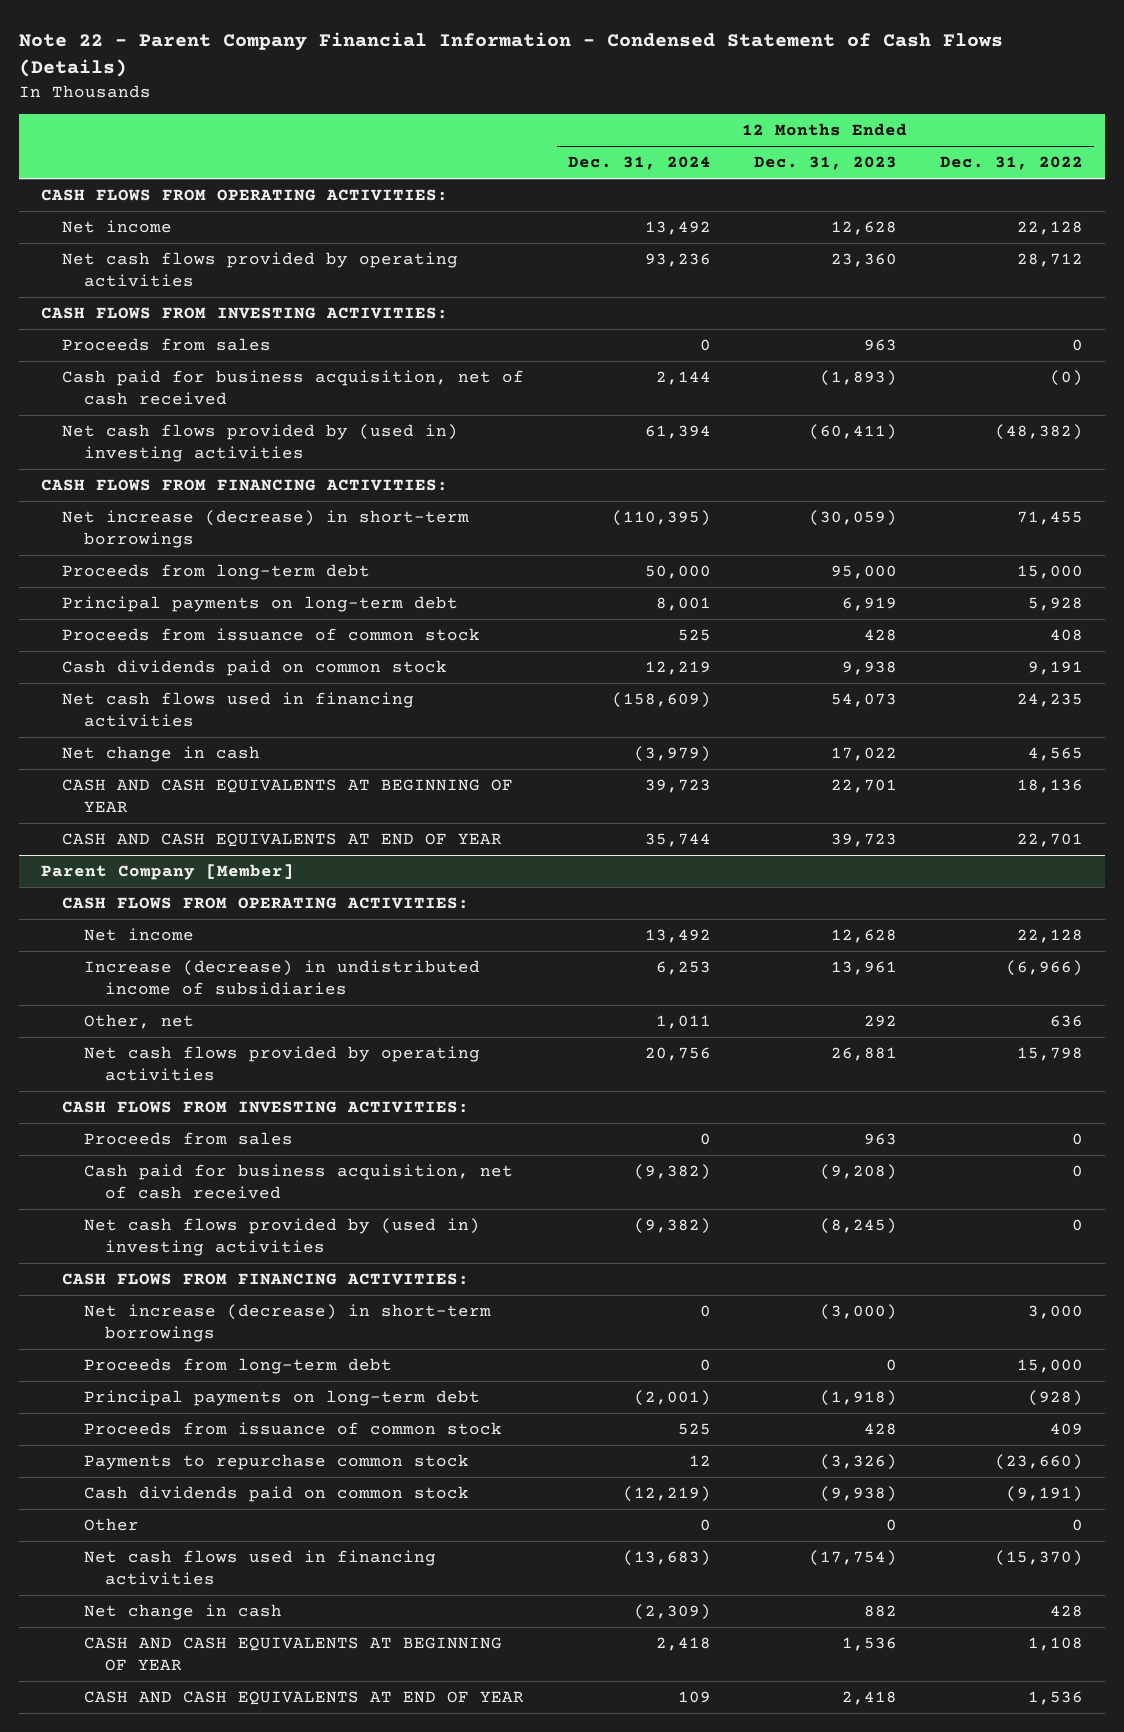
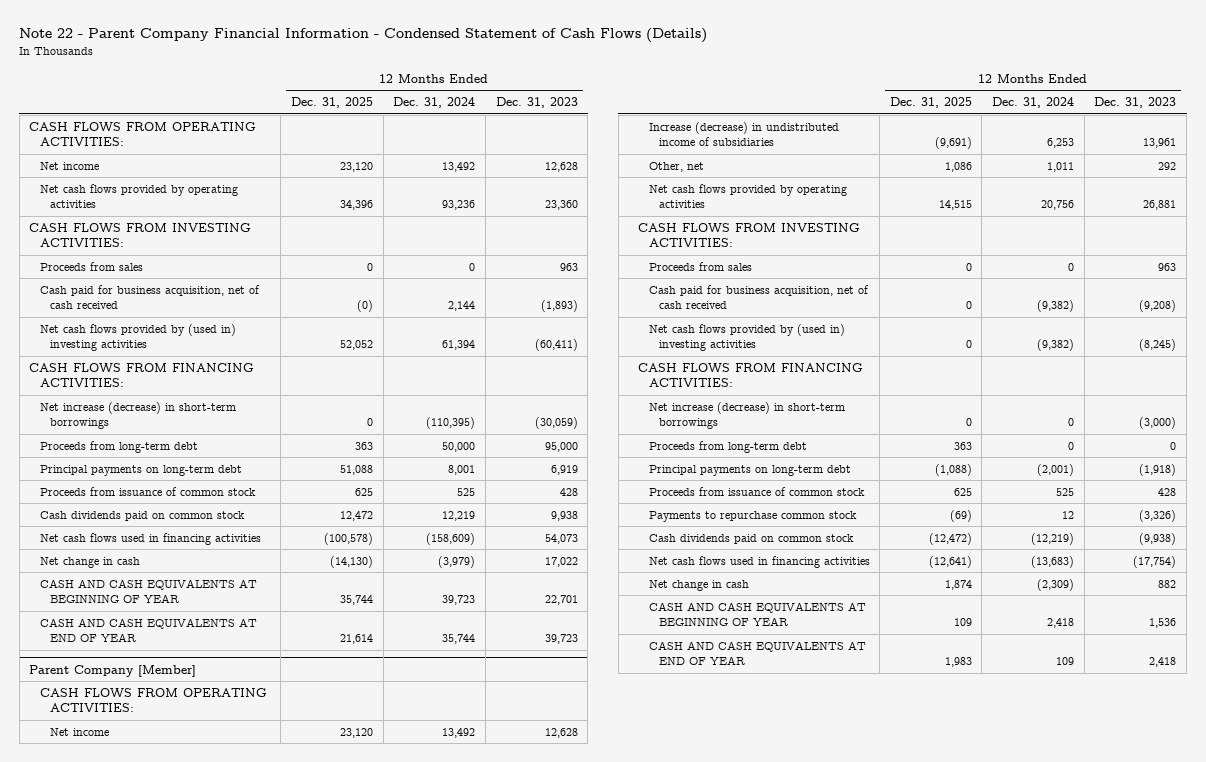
- | 12 Months Ended Dec. 31, 2024 | 12 Months Ended Dec. 31, 2023 | 12 Months Ended Dec. 31, 2022
+ | 12 Months Ended Dec. 31, 2025 | 12 Months Ended Dec. 31, 2024 | 12 Months Ended Dec. 31, 2023
@ Parent Company [Member]
- Other | 0 | 0 | 0

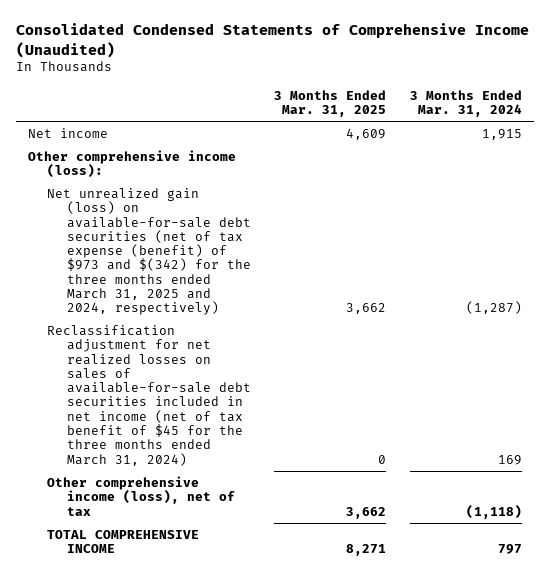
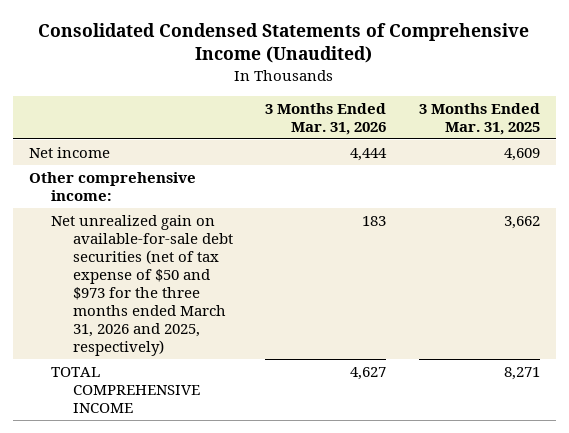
- | 3 Months Ended Mar. 31, 2025 | 3 Months Ended Mar. 31, 2024
+ | 3 Months Ended Mar. 31, 2026 | 3 Months Ended Mar. 31, 2025
- Other comprehensive income (loss):
- Net unrealized gain (loss) on available-for-sale debt securities (net of tax expense (benefit) of $973 and $(342) for the three months ended March 31, 2025 and 2024, respectively) | 3,662 | (1,287)
- Reclassification adjustment for net realized losses on sales of available-for-sale debt securities included in net income (net of tax benefit of $45 for the three months ended March 31, 2024) | 0 | 169
- Other comprehensive income (loss), net of tax | 3,662 | (1,118)
+ Other comprehensive income:
+ Net unrealized gain on available-for-sale debt securities (net of tax expense of $50 and $973 for the three months ended March 31, 2026 and 2025, respectively) | 183 | 3,662

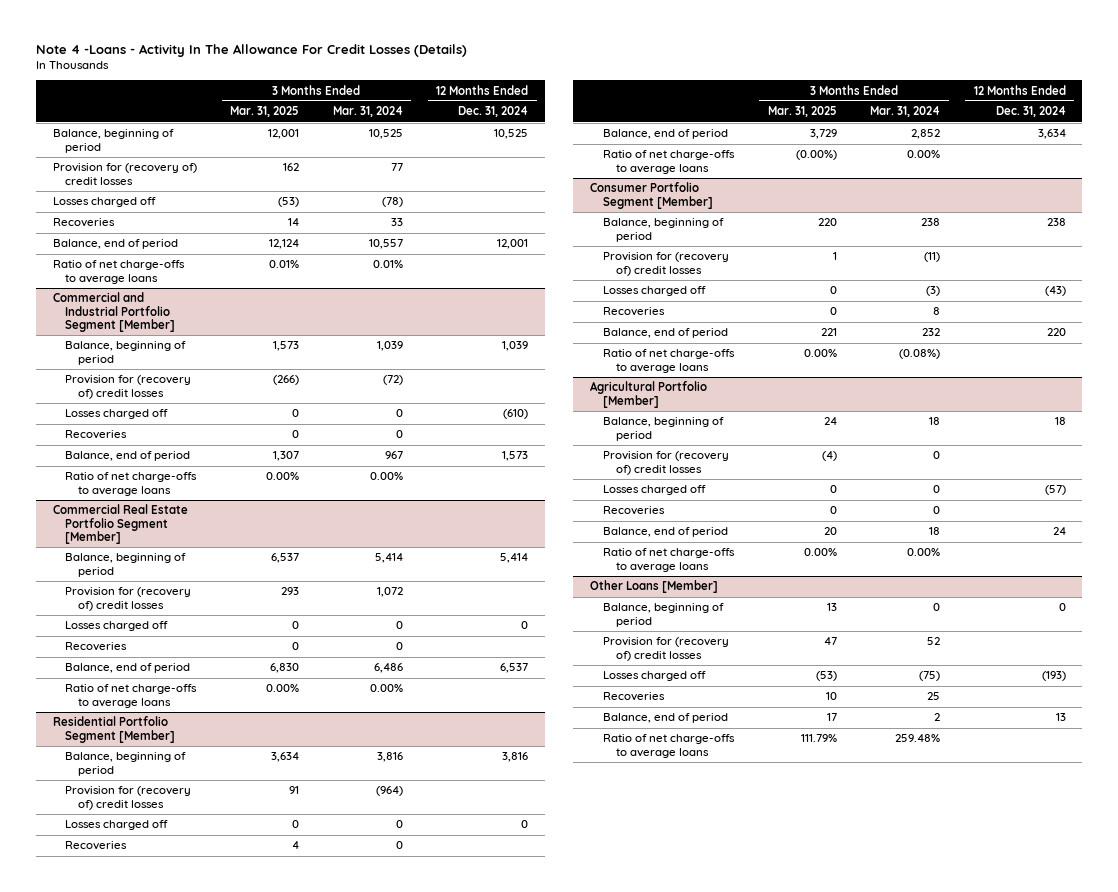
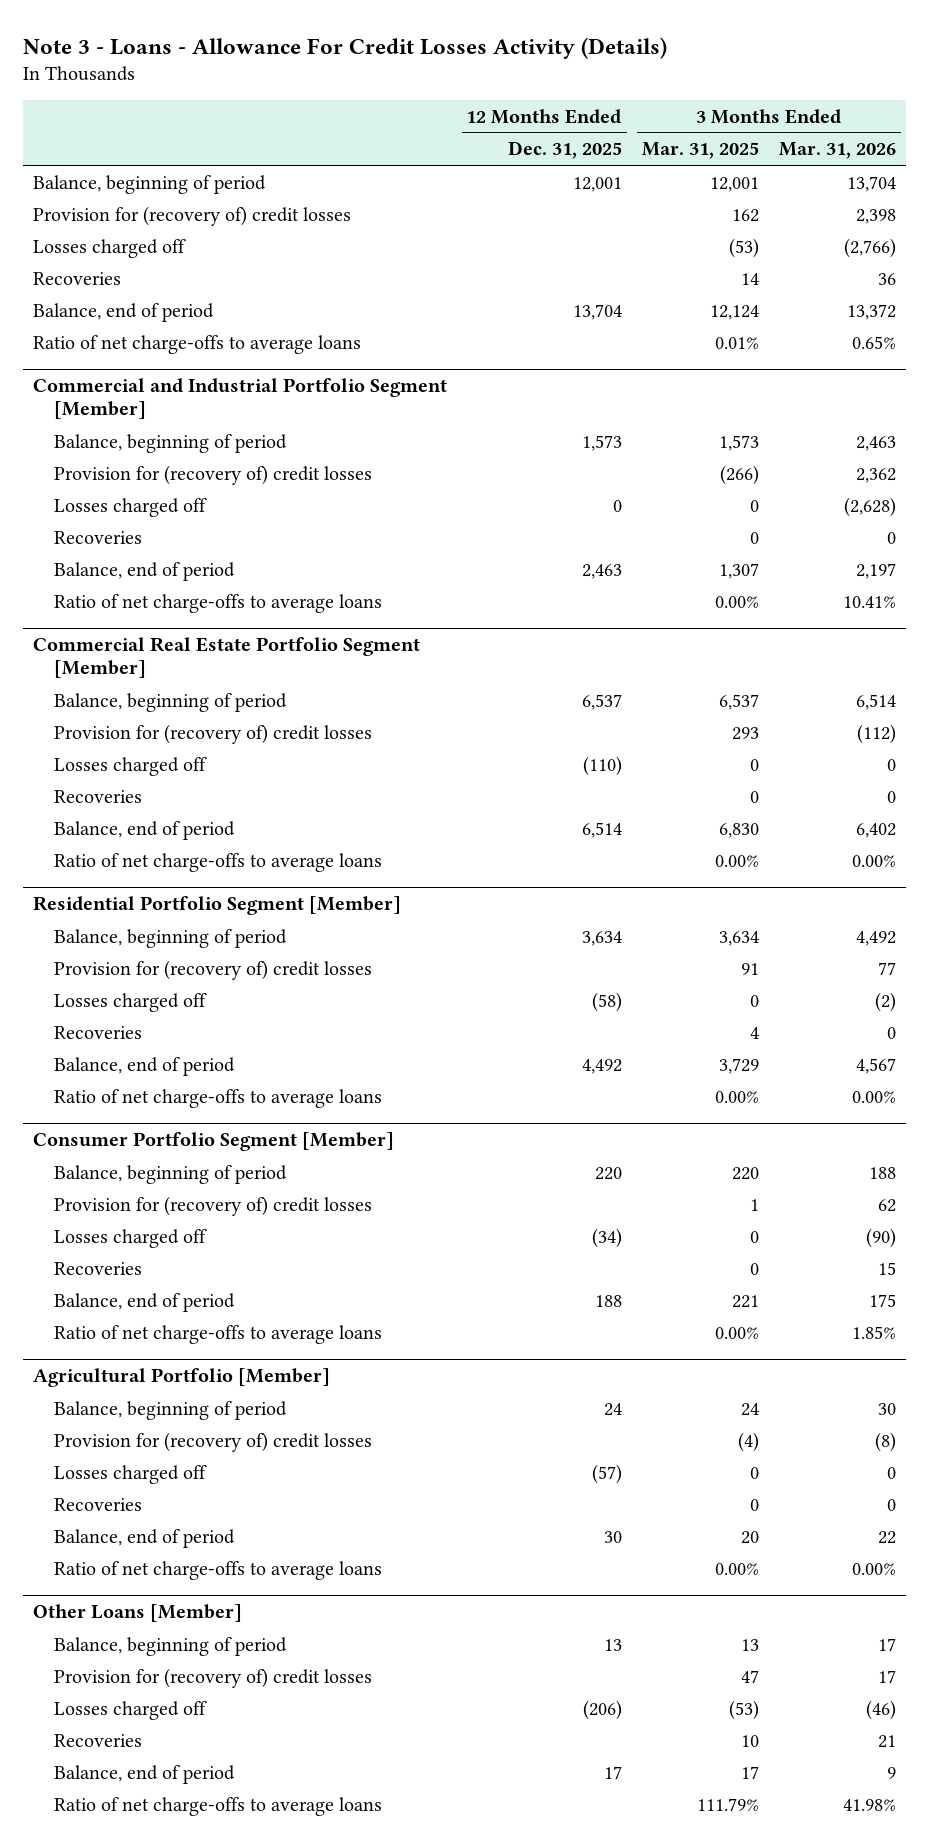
- Note 4 -Loans - Activity In The Allowance For Credit Losses (Details)
+ Note 3 - Loans - Allowance For Credit Losses Activity (Details)
- | 3 Months Ended Mar. 31, 2025 | 3 Months Ended Mar. 31, 2024 | 12 Months Ended Dec. 31, 2024
+ | 12 Months Ended Dec. 31, 2025 | 3 Months Ended Mar. 31, 2025 | 3 Months Ended Mar. 31, 2026
@ Residential Portfolio Segment [Member]
- Ratio of net charge-offs to average loans | (0.00%) | 0.00% |
+ Ratio of net charge-offs to average loans | | 0.00% | 0.00%

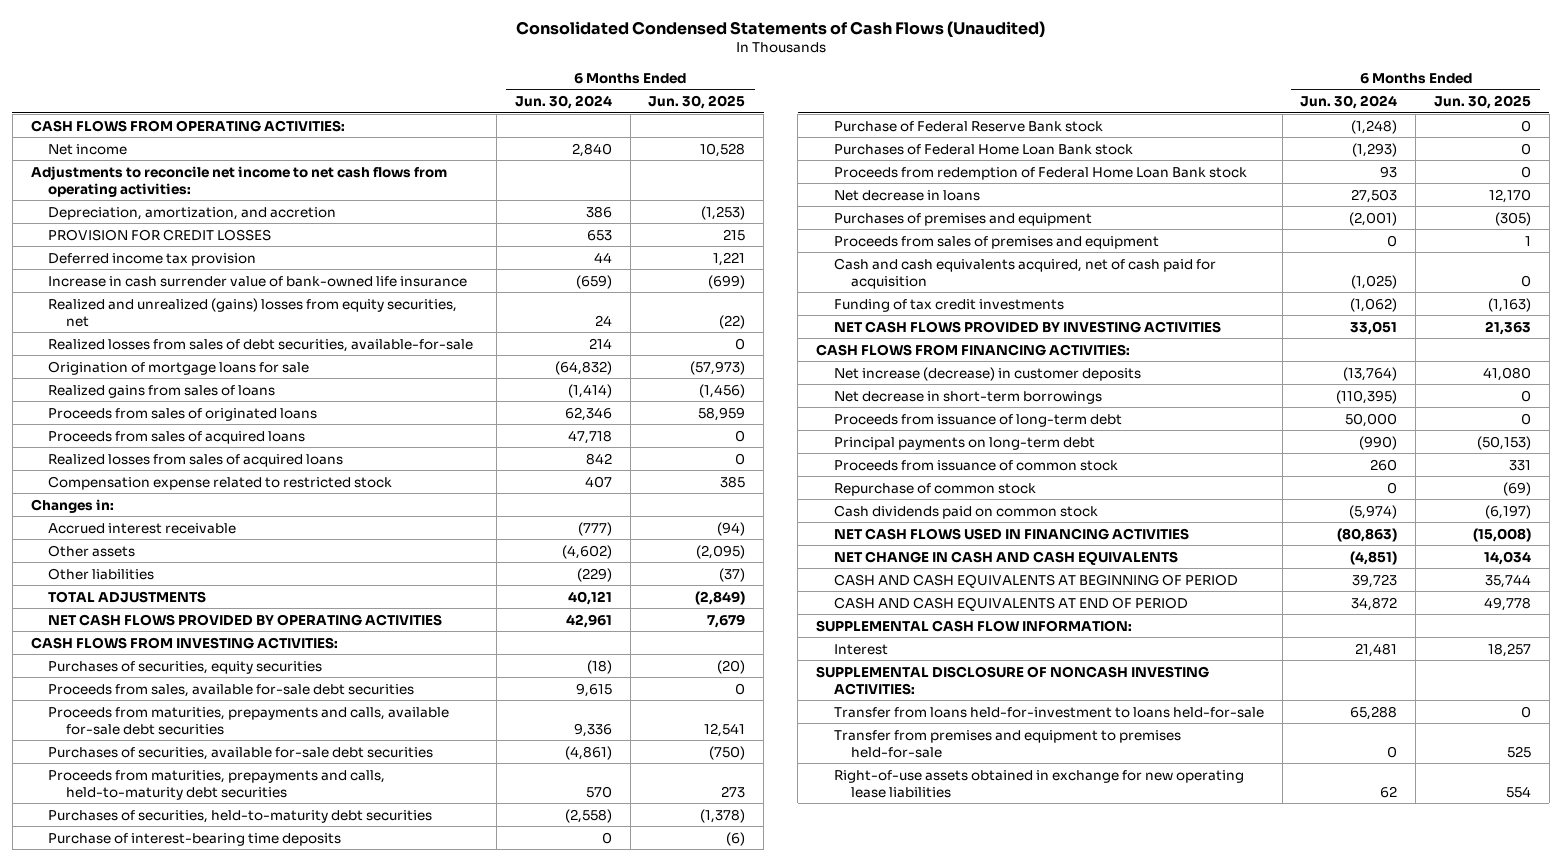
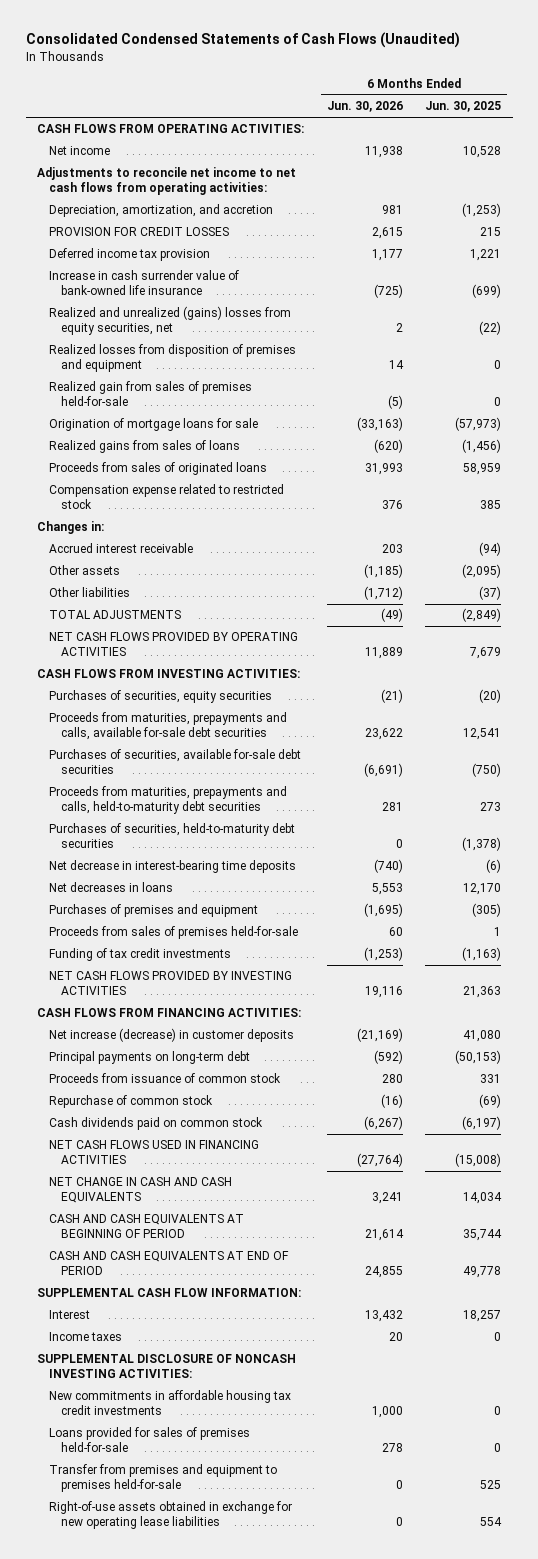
- | 6 Months Ended Jun. 30, 2024 | 6 Months Ended Jun. 30, 2025
+ | 6 Months Ended Jun. 30, 2026 | 6 Months Ended Jun. 30, 2025
- Realized losses from sales of debt securities, available-for-sale | 214 | 0
+ Realized losses from disposition of premises and equipment | 14 | 0
+ Realized gain from sales of premises held-for-sale | (5) | 0
- Proceeds from sales of acquired loans | 47,718 | 0
- Realized losses from sales of acquired loans | 842 | 0
- Proceeds from sales, available for-sale debt securities | 9,615 | 0
- Purchase of interest-bearing time deposits | 0 | (6)
- Purchase of Federal Reserve Bank stock | (1,248) | 0
- Purchases of Federal Home Loan Bank stock | (1,293) | 0
- Proceeds from redemption of Federal Home Loan Bank stock | 93 | 0
- Net decrease in loans | 27,503 | 12,170
+ Net decrease in interest-bearing time deposits | (740) | (6)
+ Net decreases in loans | 5,553 | 12,170
- Proceeds from sales of premises and equipment | 0 | 1
- Cash and cash equivalents acquired, net of cash paid for acquisition | (1,025) | 0
+ Proceeds from sales of premises held-for-sale | 60 | 1
- Net decrease in short-term borrowings | (110,395) | 0
- Proceeds from issuance of long-term debt | 50,000 | 0
+ Income taxes | 20 | 0
- Transfer from loans held-for-investment to loans held-for-sale | 65,288 | 0
+ New commitments in affordable housing tax credit investments | 1,000 | 0
+ Loans provided for sales of premises held-for-sale | 278 | 0

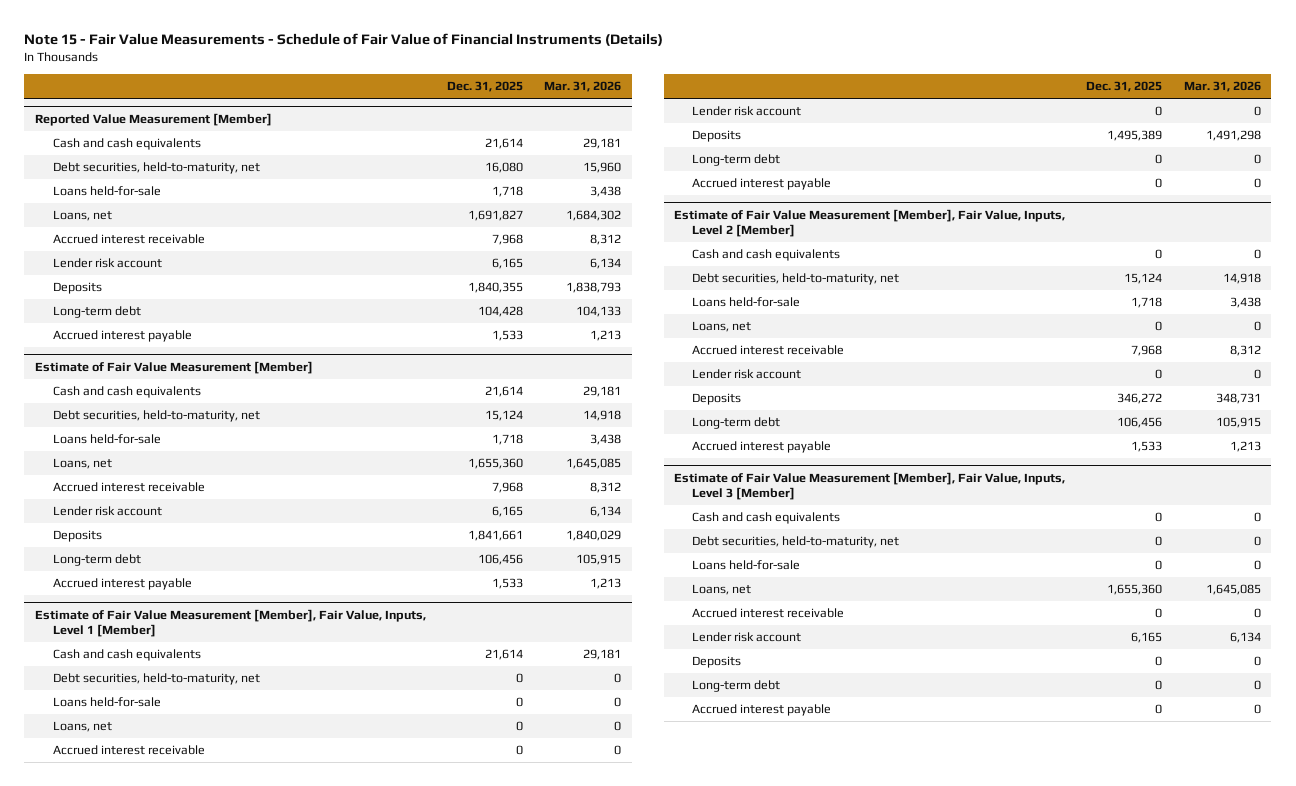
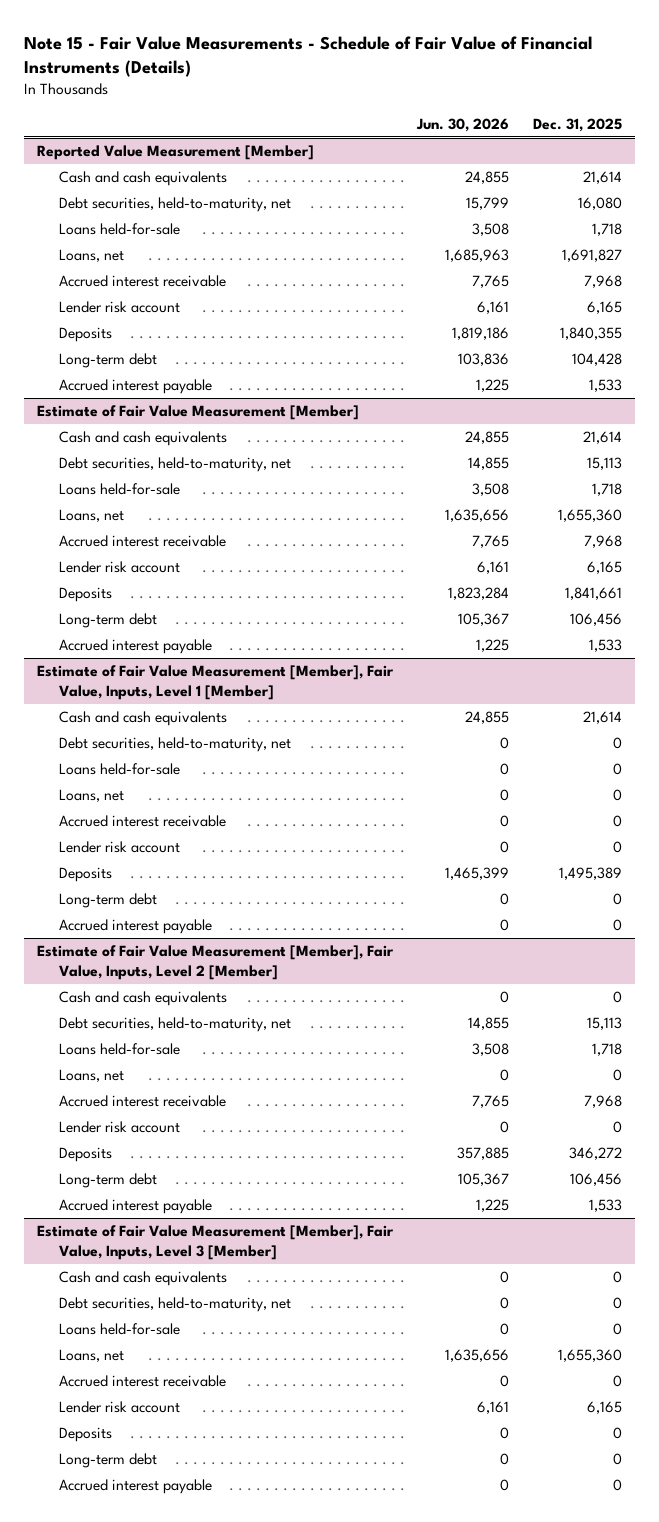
- | Dec. 31, 2025 | Mar. 31, 2026
+ | Jun. 30, 2026 | Dec. 31, 2025
@ Estimate of Fair Value Measurement [Member]
- Debt securities, held-to-maturity, net | 15,124 | 14,918
+ Debt securities, held-to-maturity, net | 14,855 | 15,113
@ Estimate of Fair Value Measurement [Member], Fair Value, Inputs, Level 2 [Member]
- Debt securities, held-to-maturity, net | 15,124 | 14,918
+ Debt securities, held-to-maturity, net | 14,855 | 15,113

